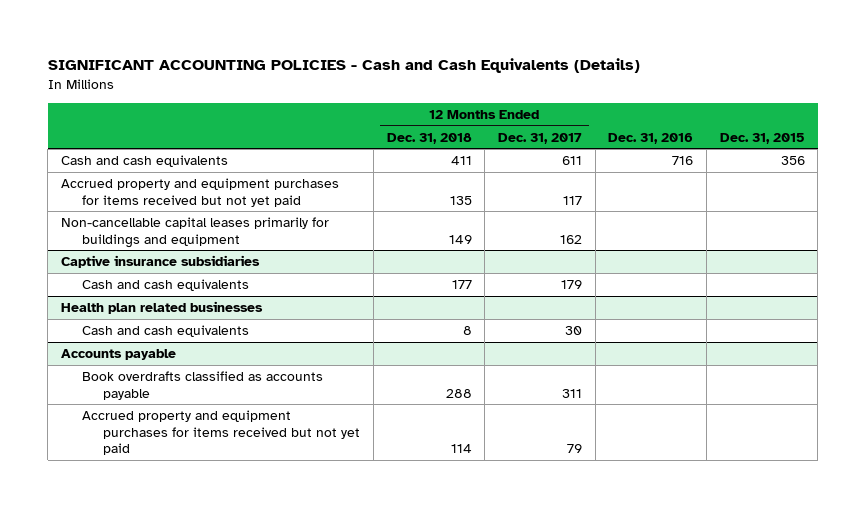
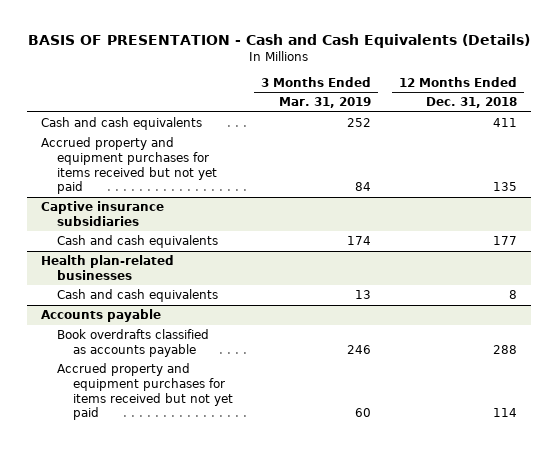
- SIGNIFICANT ACCOUNTING POLICIES - Cash and Cash Equivalents (Details)
+ BASIS OF PRESENTATION - Cash and Cash Equivalents (Details)
- | 12 Months Ended Dec. 31, 2018 | 12 Months Ended Dec. 31, 2017 | Dec. 31, 2016 | Dec. 31, 2015
+ | 3 Months Ended Mar. 31, 2019 | 12 Months Ended Dec. 31, 2018
- Non-cancellable capital leases primarily for buildings and equipment | 149 | 162 | |
- Health plan related businesses
+ Health plan-related businesses

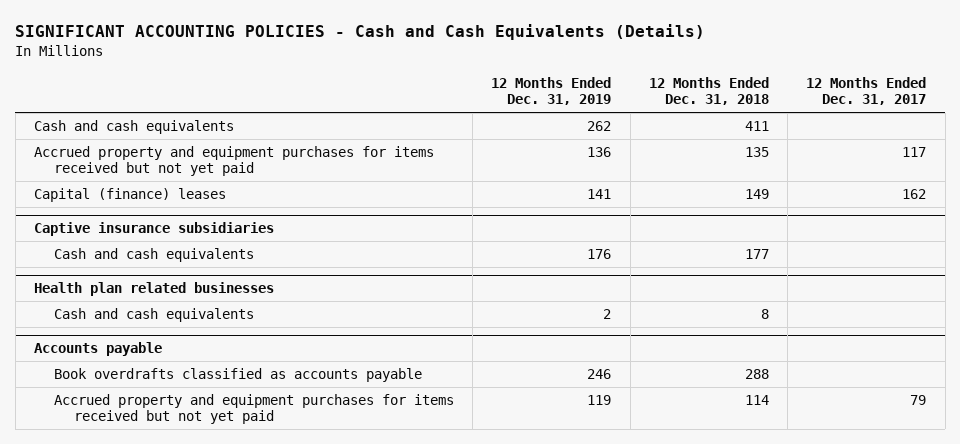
- BASIS OF PRESENTATION - Cash and Cash Equivalents (Details)
+ SIGNIFICANT ACCOUNTING POLICIES - Cash and Cash Equivalents (Details)
- | 3 Months Ended Mar. 31, 2019 | 12 Months Ended Dec. 31, 2018
+ | 12 Months Ended Dec. 31, 2019 | 12 Months Ended Dec. 31, 2018 | 12 Months Ended Dec. 31, 2017
+ Capital (finance) leases | 141 | 149 | 162
- Health plan-related businesses
+ Health plan related businesses

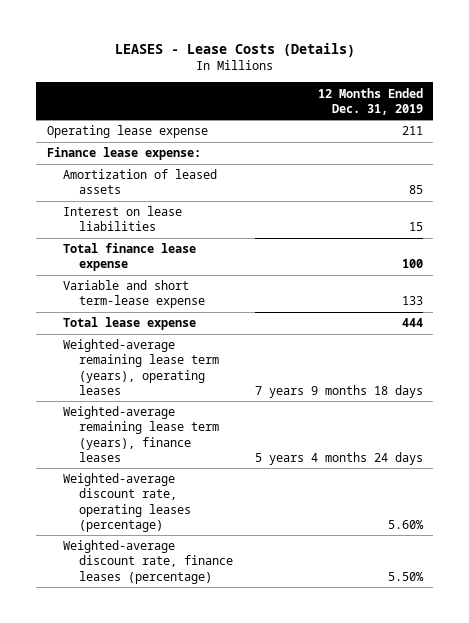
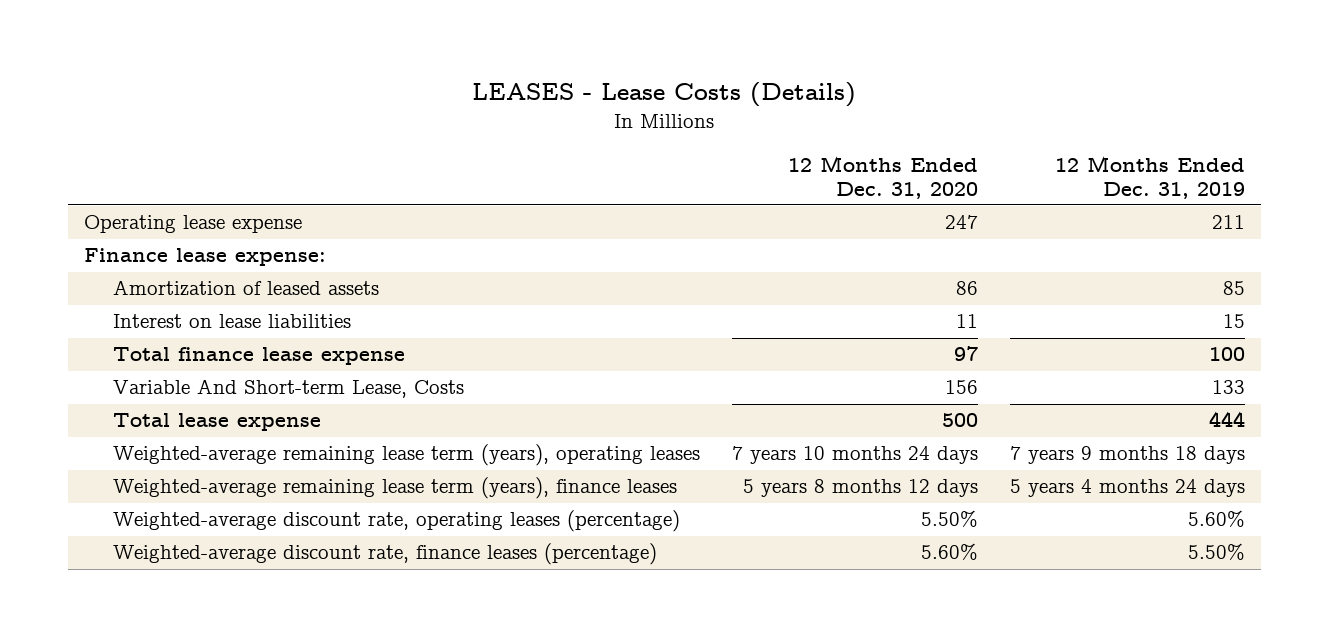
- | 12 Months Ended Dec. 31, 2019
+ | 12 Months Ended Dec. 31, 2020 | 12 Months Ended Dec. 31, 2019
- Variable and short term-lease expense | 133
+ Variable And Short-term Lease, Costs | 156 | 133

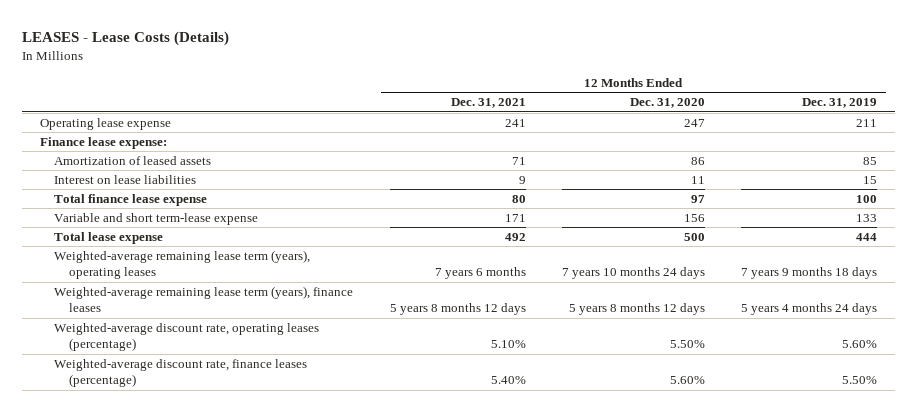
- | 12 Months Ended Dec. 31, 2020 | 12 Months Ended Dec. 31, 2019
+ | 12 Months Ended Dec. 31, 2021 | 12 Months Ended Dec. 31, 2020 | 12 Months Ended Dec. 31, 2019
- Variable And Short-term Lease, Costs | 156 | 133
+ Variable and short term-lease expense | 171 | 156 | 133

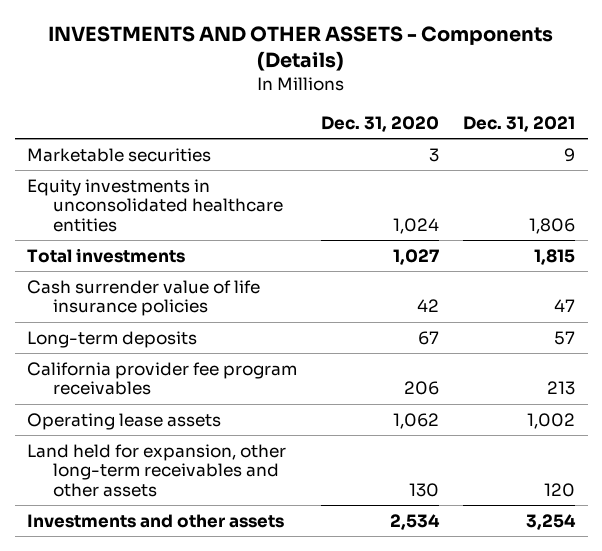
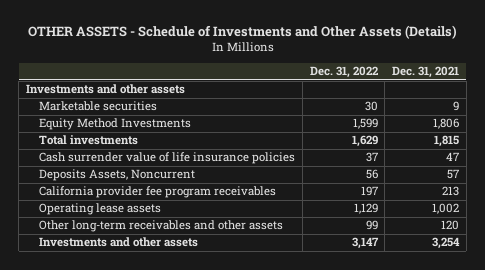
- INVESTMENTS AND OTHER ASSETS - Components (Details)
+ OTHER ASSETS - Schedule of Investments and Other Assets (Details)
- | Dec. 31, 2020 | Dec. 31, 2021
+ | Dec. 31, 2022 | Dec. 31, 2021
+ Investments and other assets
- Equity investments in unconsolidated healthcare entities | 1,024 | 1,806
+ Equity Method Investments | 1,599 | 1,806
- Long-term deposits | 67 | 57
+ Deposits Assets, Noncurrent | 56 | 57
- Land held for expansion, other long-term receivables and other assets | 130 | 120
+ Other long-term receivables and other assets | 99 | 120

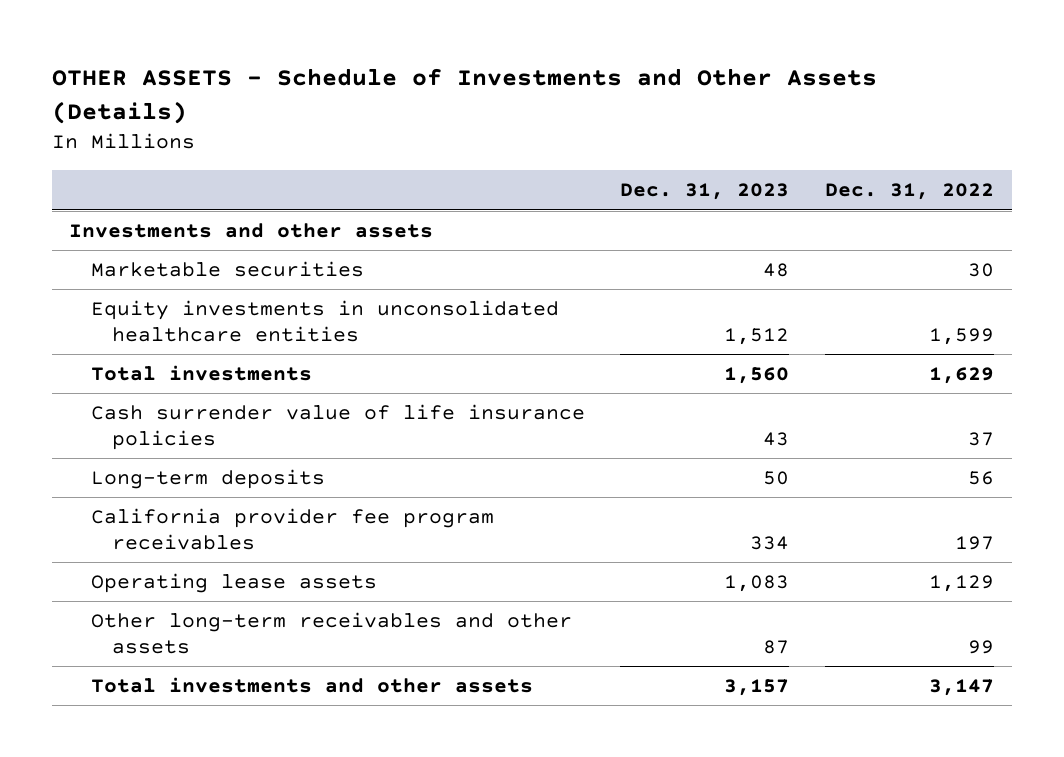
- | Dec. 31, 2022 | Dec. 31, 2021
+ | Dec. 31, 2023 | Dec. 31, 2022
- Equity Method Investments | 1,599 | 1,806
+ Equity investments in unconsolidated healthcare entities | 1,512 | 1,599
- Deposits Assets, Noncurrent | 56 | 57
+ Long-term deposits | 50 | 56
- Investments and other assets | 3,147 | 3,254
+ Total investments and other assets | 3,157 | 3,147

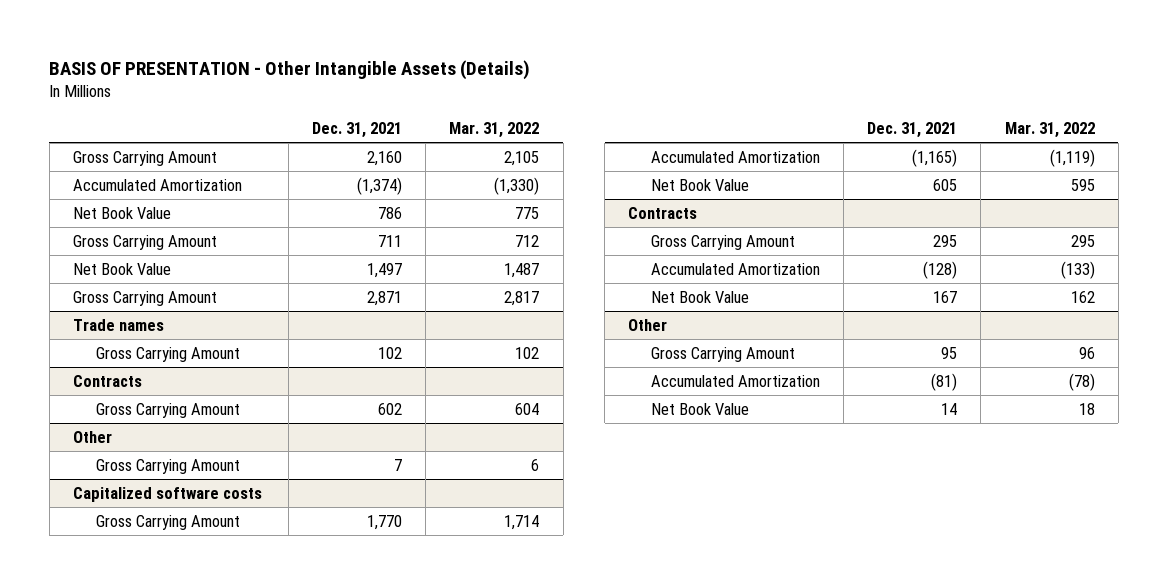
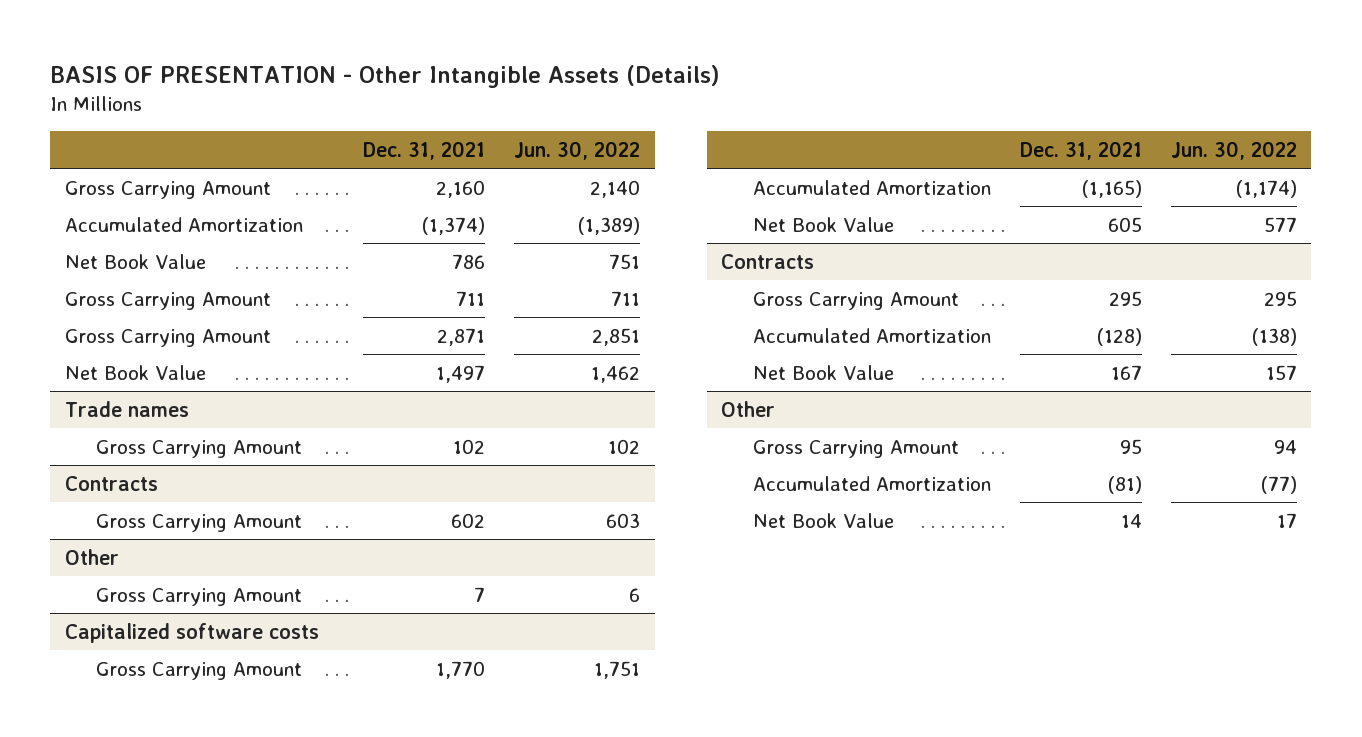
- | Dec. 31, 2021 | Mar. 31, 2022
+ | Dec. 31, 2021 | Jun. 30, 2022
moved down: Net Book Value | 1,497 | 1,462

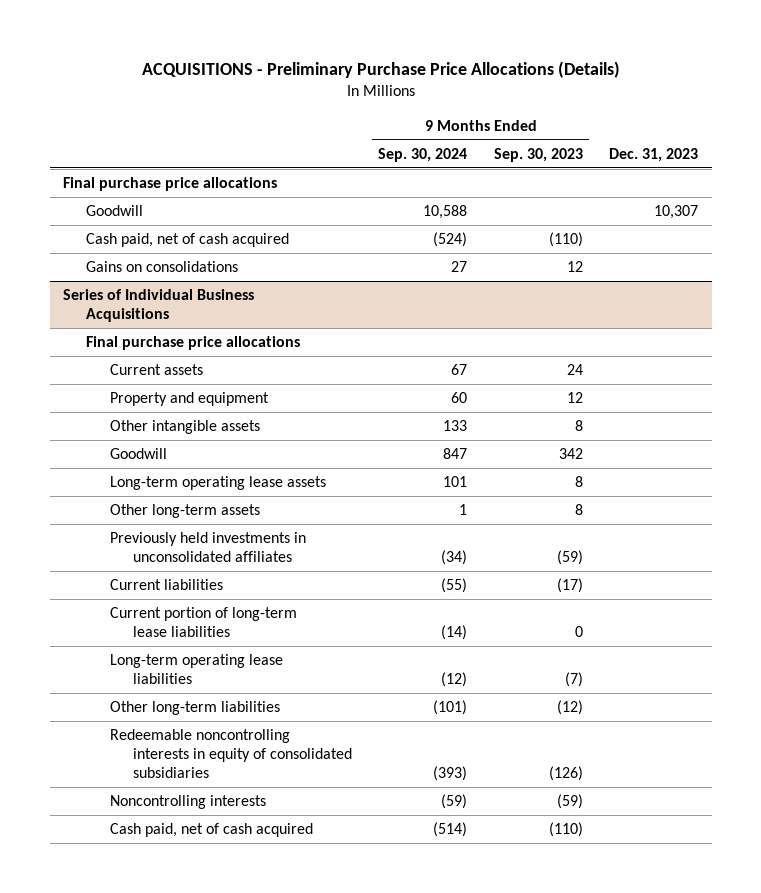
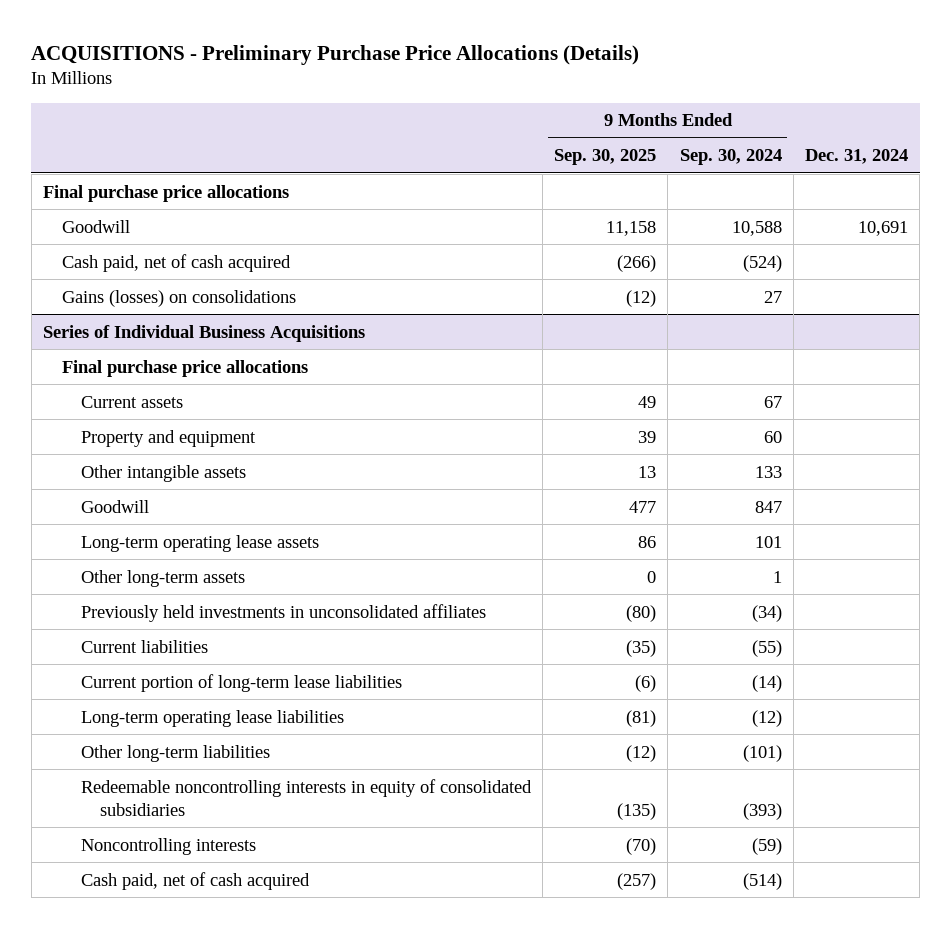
- | 9 Months Ended Sep. 30, 2024 | 9 Months Ended Sep. 30, 2023 | Dec. 31, 2023
+ | 9 Months Ended Sep. 30, 2025 | 9 Months Ended Sep. 30, 2024 | Dec. 31, 2024
- Gains on consolidations | 27 | 12 |
+ Gains (losses) on consolidations | (12) | 27 |

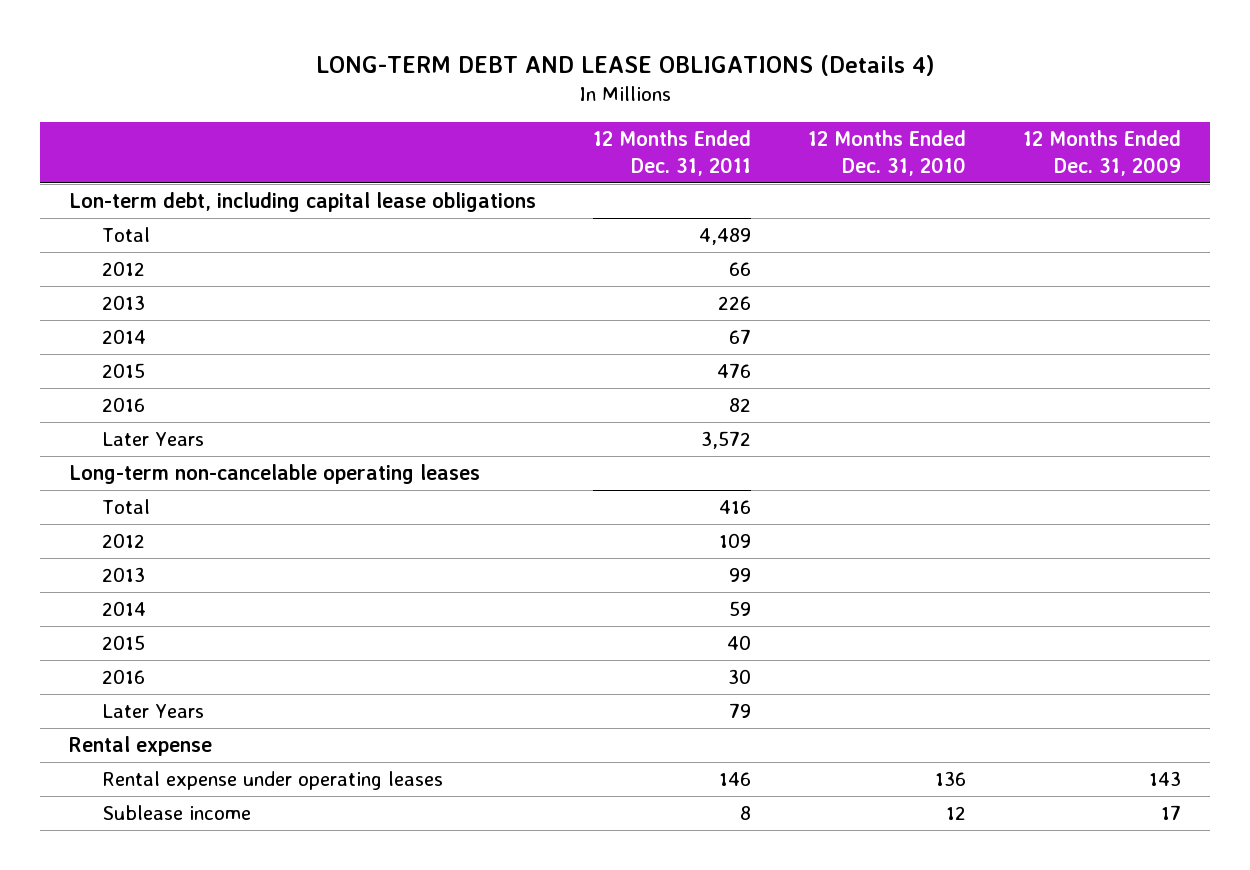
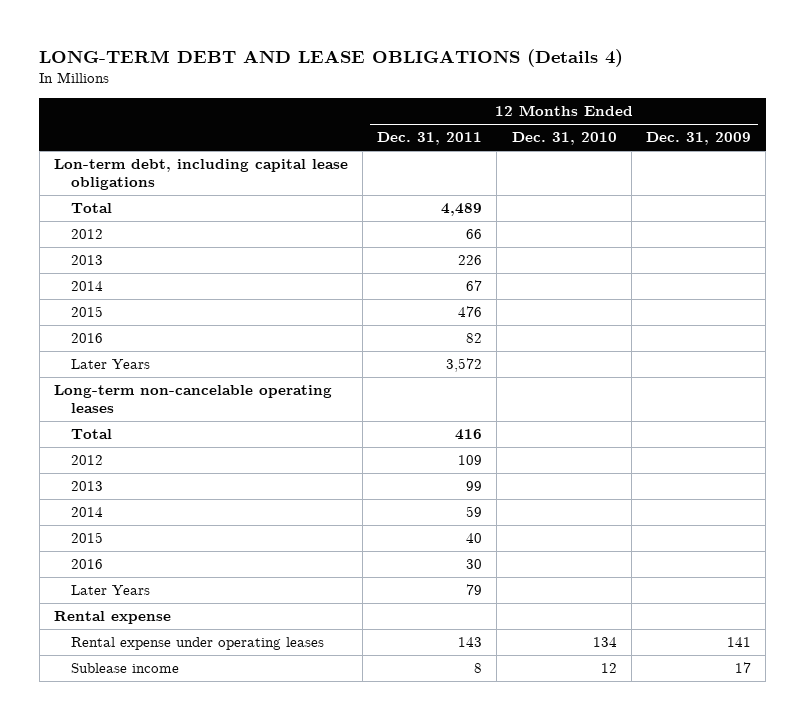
- Rental expense under operating leases | 146 | 136 | 143
+ Rental expense under operating leases | 143 | 134 | 141

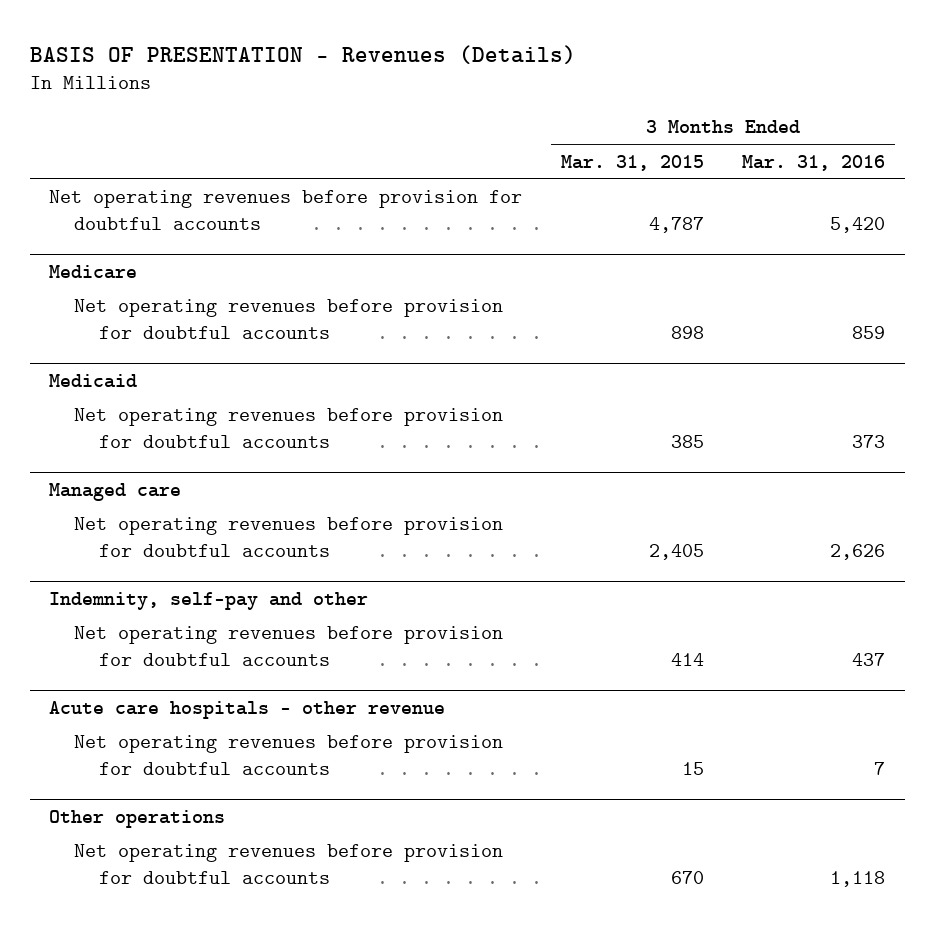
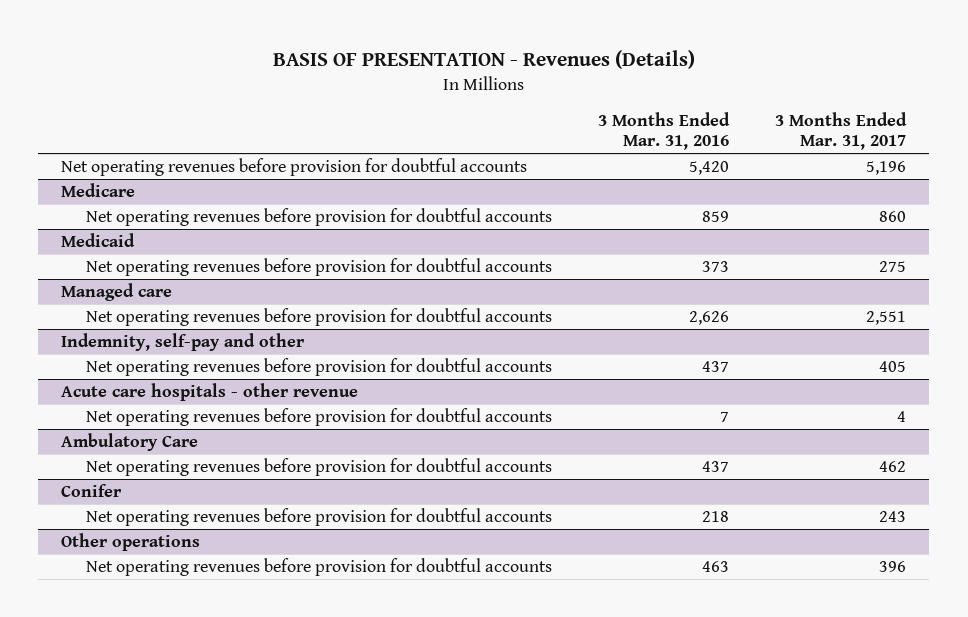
- | 3 Months Ended Mar. 31, 2015 | 3 Months Ended Mar. 31, 2016
+ | 3 Months Ended Mar. 31, 2016 | 3 Months Ended Mar. 31, 2017
+ Ambulatory Care
+ Net operating revenues before provision for doubtful accounts | 437 | 462
+ Conifer
+ Net operating revenues before provision for doubtful accounts | 218 | 243
@ Other operations
- Net operating revenues before provision for doubtful accounts | 670 | 1,118
+ Net operating revenues before provision for doubtful accounts | 463 | 396

